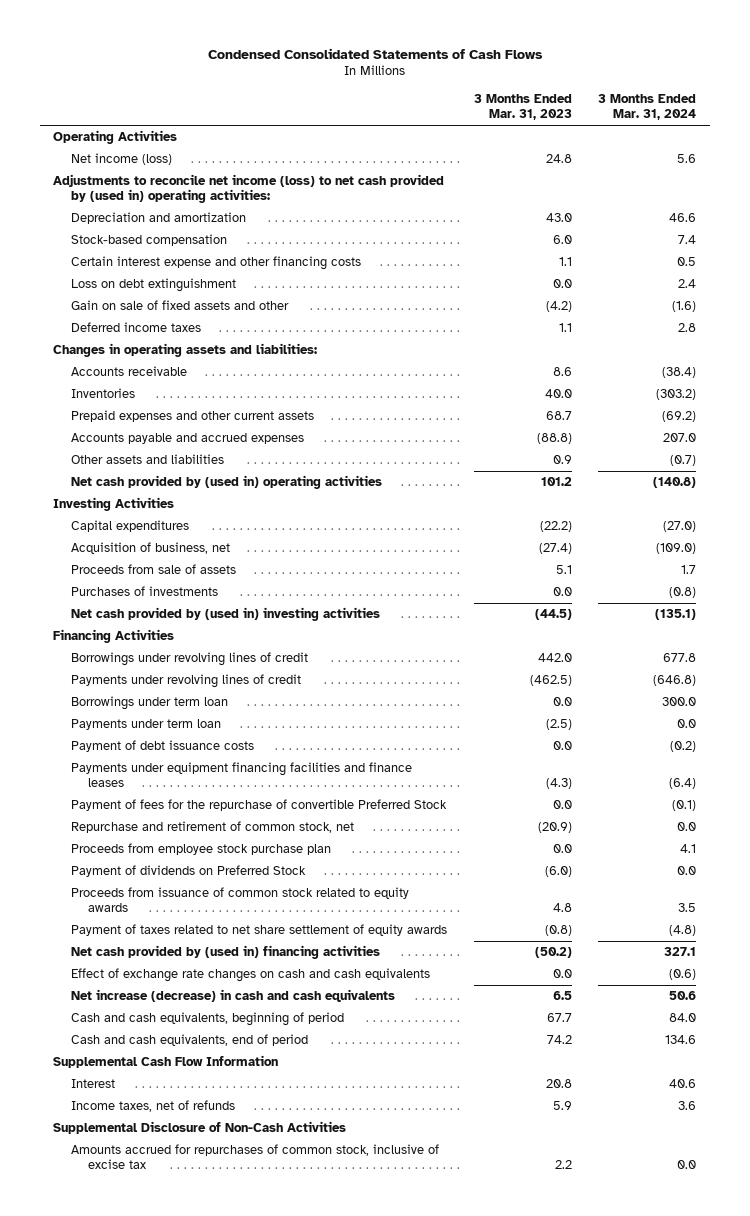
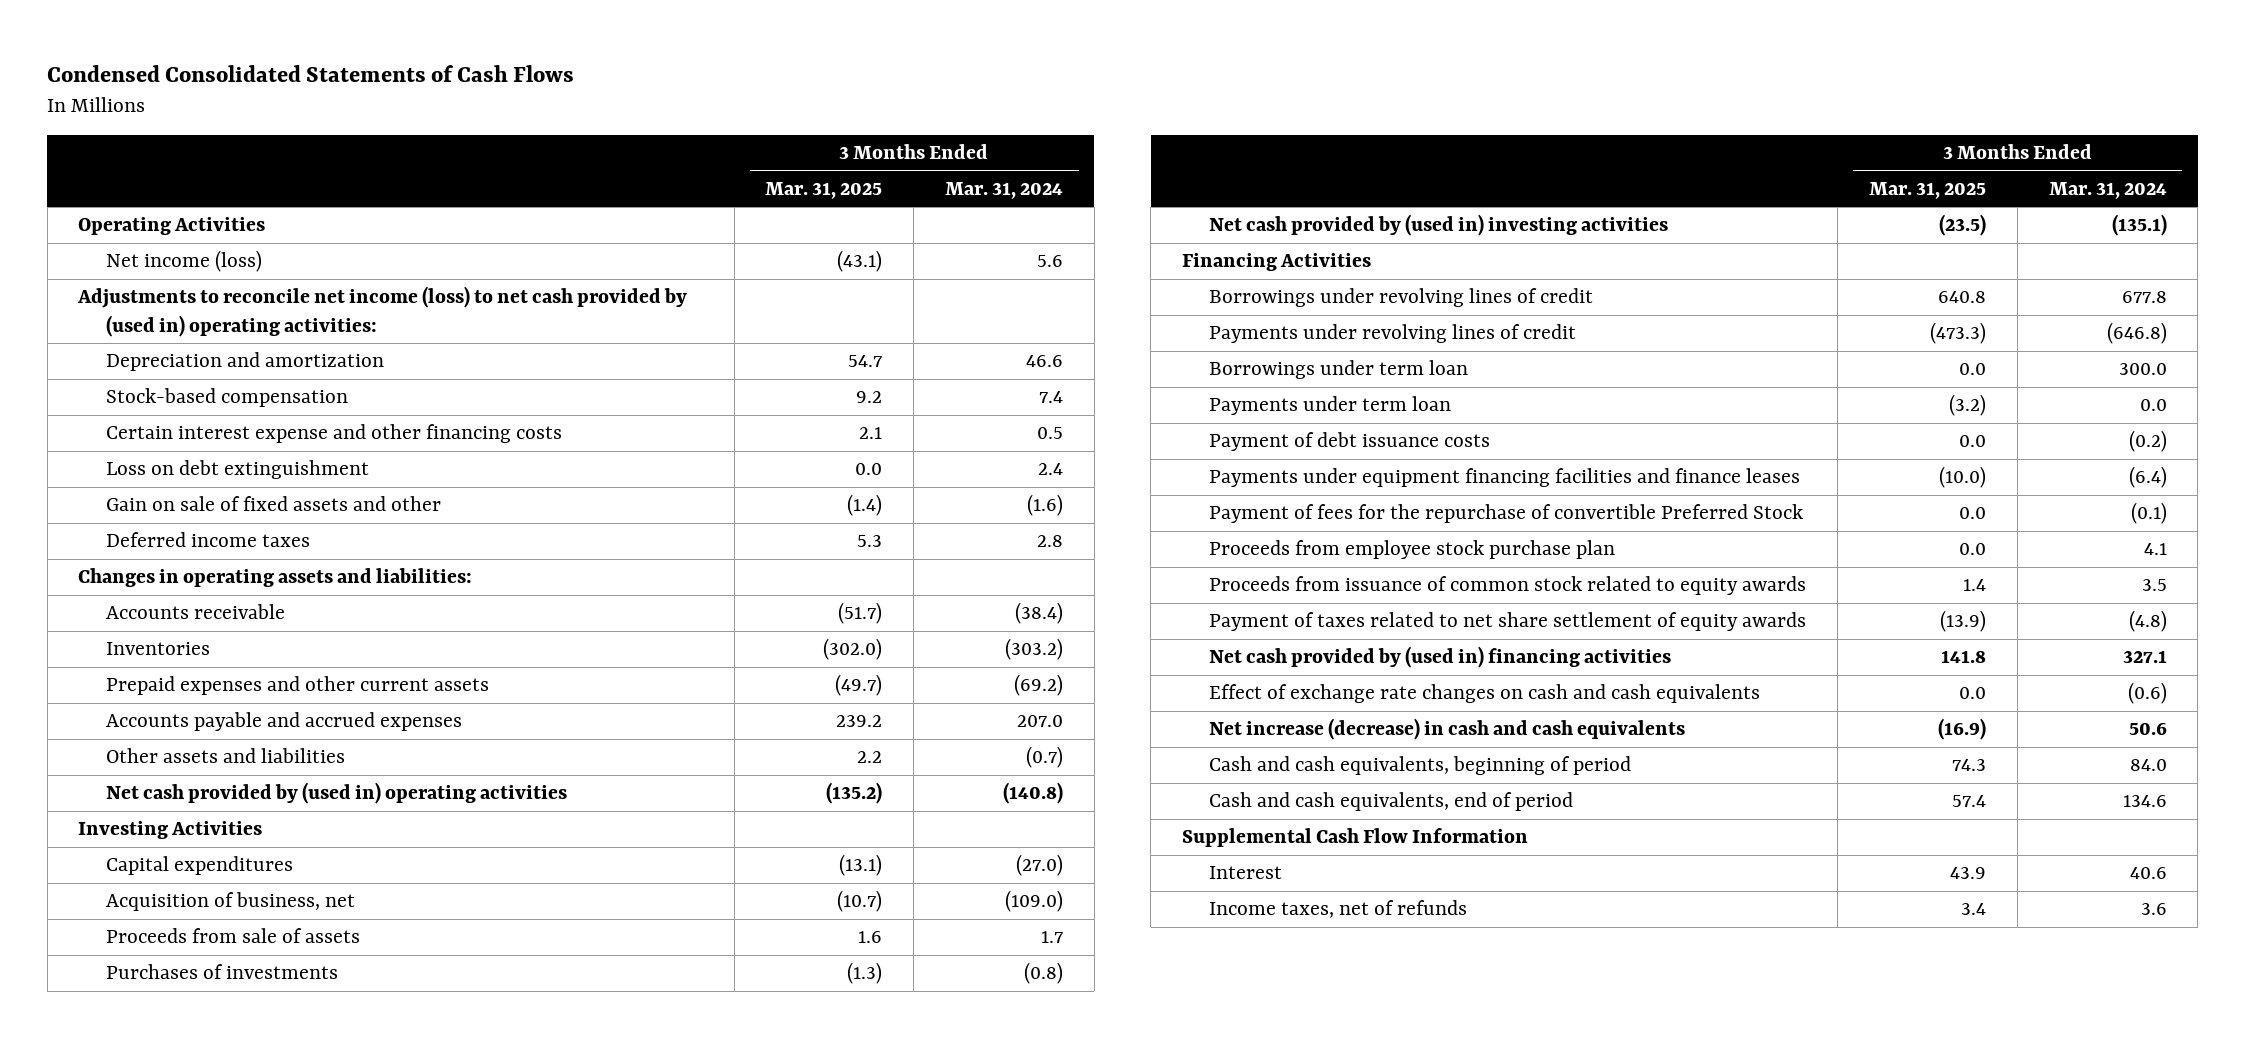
- | 3 Months Ended Mar. 31, 2023 | 3 Months Ended Mar. 31, 2024
+ | 3 Months Ended Mar. 31, 2025 | 3 Months Ended Mar. 31, 2024
- Repurchase and retirement of common stock, net | (20.9) | 0.0
- Payment of dividends on Preferred Stock | (6.0) | 0.0
- Supplemental Disclosure of Non-Cash Activities
- Amounts accrued for repurchases of common stock, inclusive of excise tax | 2.2 | 0.0

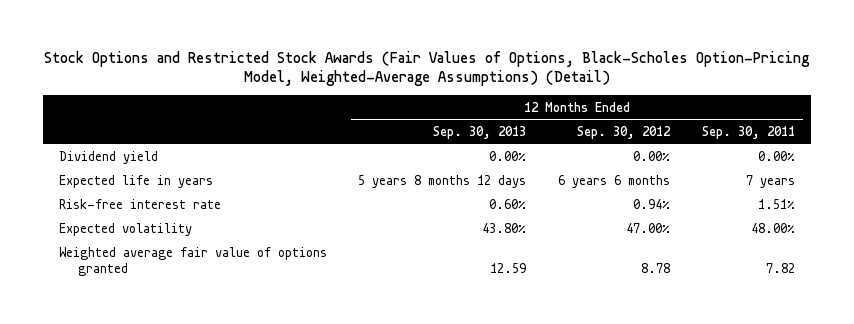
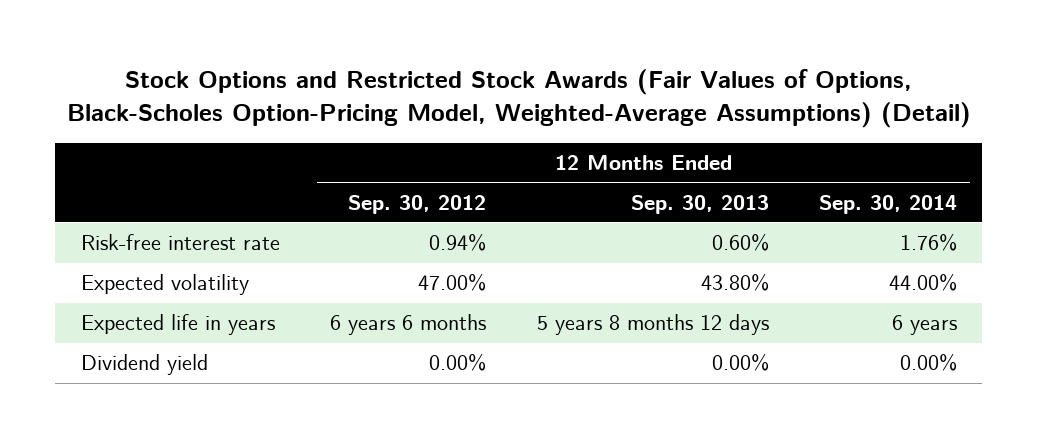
- | 12 Months Ended Sep. 30, 2013 | 12 Months Ended Sep. 30, 2012 | 12 Months Ended Sep. 30, 2011
+ | 12 Months Ended Sep. 30, 2012 | 12 Months Ended Sep. 30, 2013 | 12 Months Ended Sep. 30, 2014
- Weighted average fair value of options granted | 12.59 | 8.78 | 7.82
moved down: Expected life in years | 6 years 6 months | 5 years 8 months 12 days | 6 years
moved down: Dividend yield | 0.00% | 0.00% | 0.00%

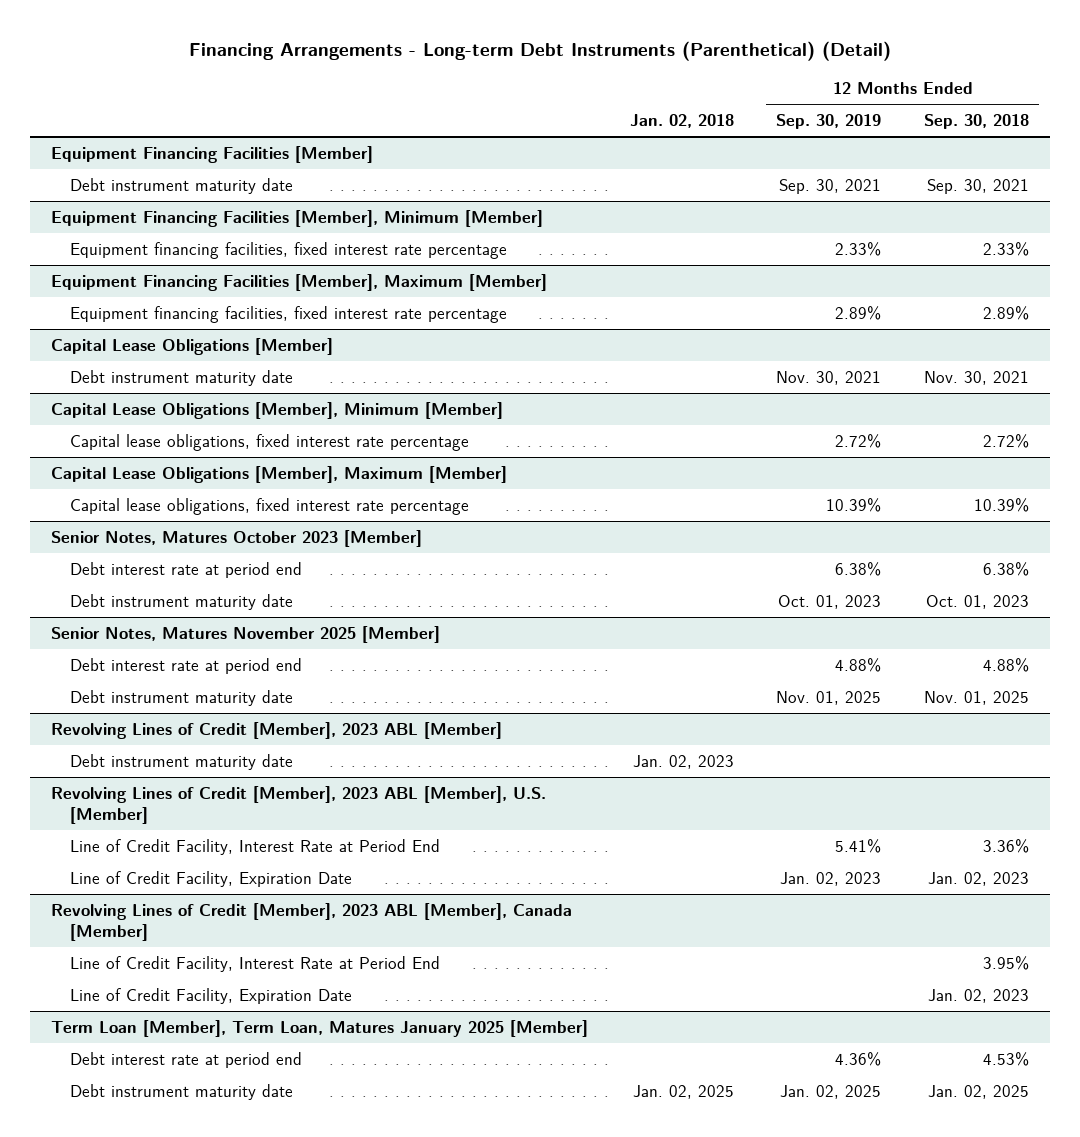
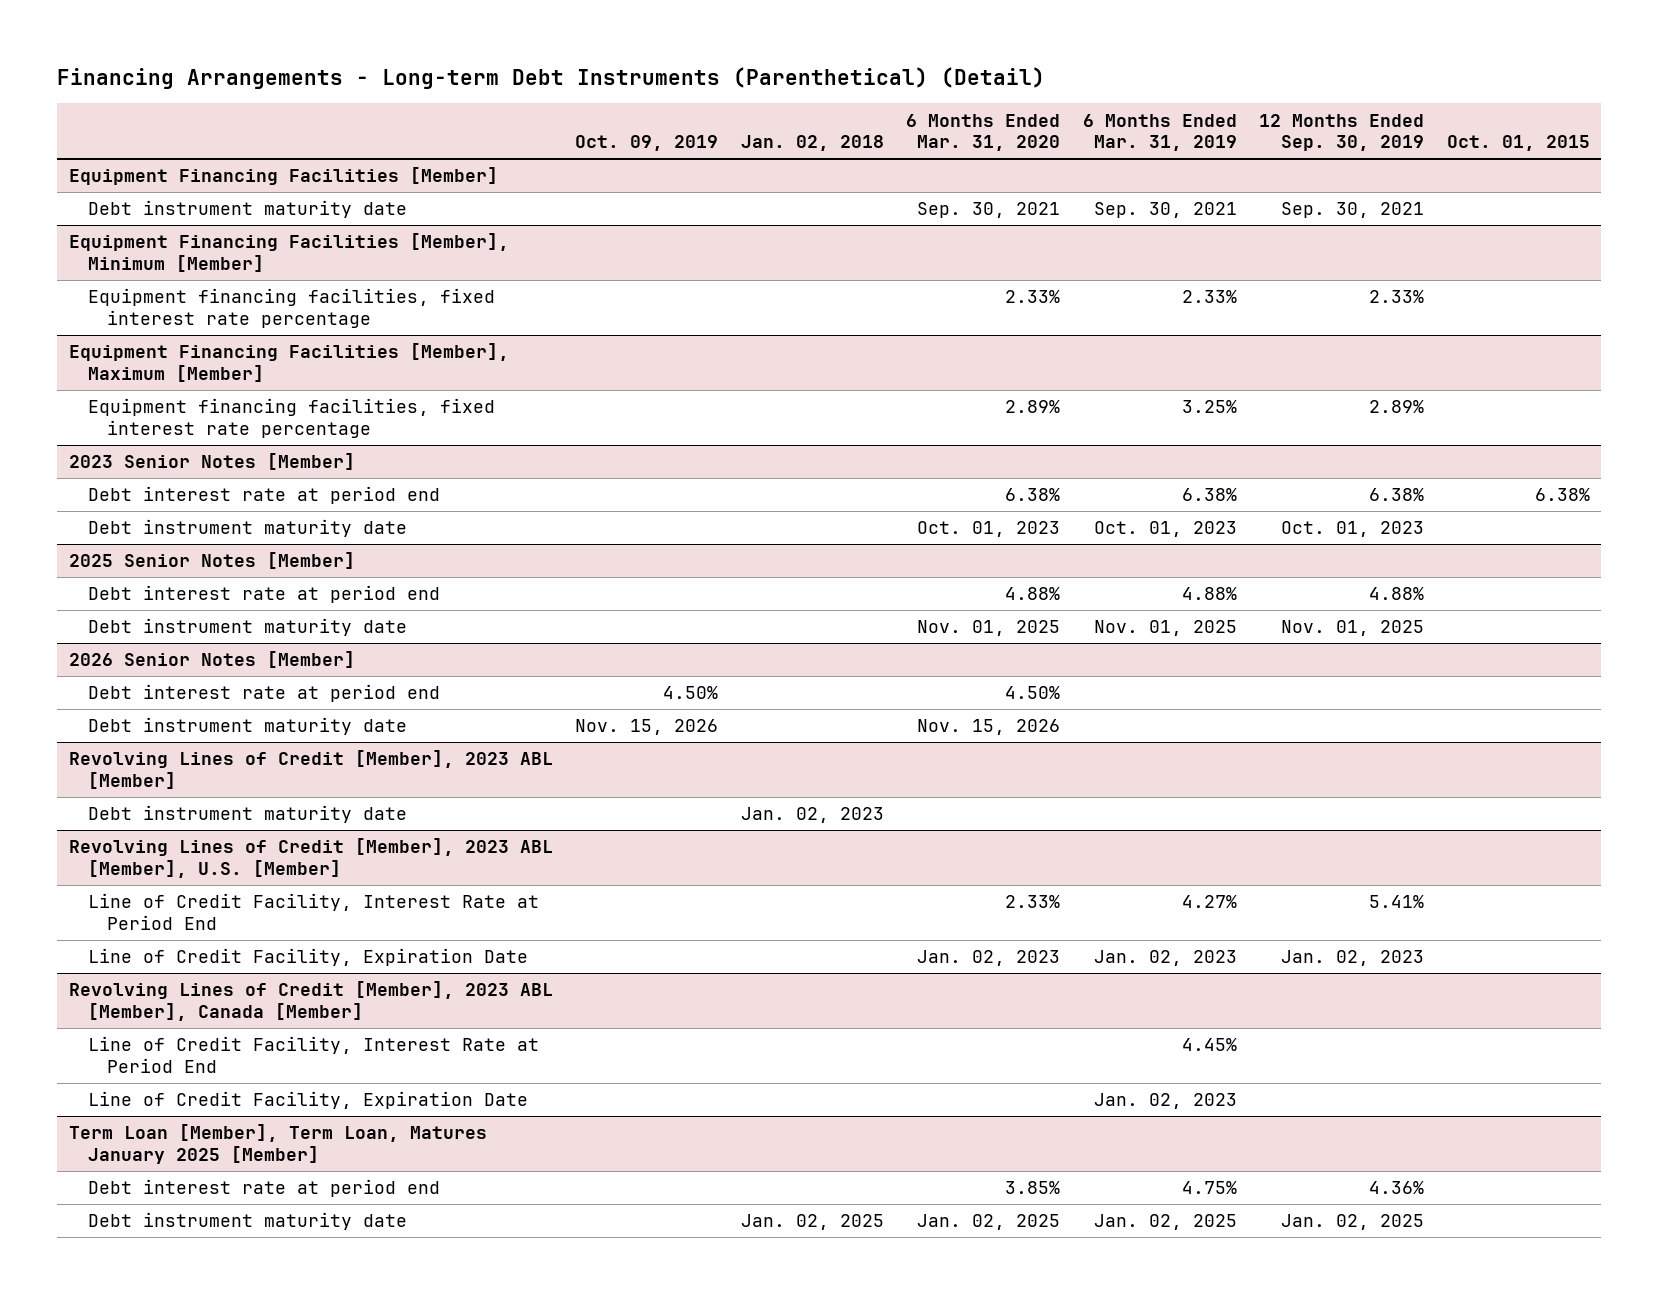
- | Jan. 02, 2018 | 12 Months Ended Sep. 30, 2019 | 12 Months Ended Sep. 30, 2018
+ | Oct. 09, 2019 | Jan. 02, 2018 | 6 Months Ended Mar. 31, 2020 | 6 Months Ended Mar. 31, 2019 | 12 Months Ended Sep. 30, 2019 | Oct. 01, 2015
- Capital Lease Obligations [Member]
- Debt instrument maturity date | | Nov. 30, 2021 | Nov. 30, 2021
- Capital Lease Obligations [Member], Minimum [Member]
- Capital lease obligations, fixed interest rate percentage | | 2.72% | 2.72%
- Capital Lease Obligations [Member], Maximum [Member]
- Capital lease obligations, fixed interest rate percentage | | 10.39% | 10.39%
- Senior Notes, Matures October 2023 [Member]
+ 2023 Senior Notes [Member]
- Senior Notes, Matures November 2025 [Member]
+ 2025 Senior Notes [Member]
+ 2026 Senior Notes [Member]
+ Debt interest rate at period end | 4.50% | | 4.50% | | |
+ Debt instrument maturity date | Nov. 15, 2026 | | Nov. 15, 2026 | | |

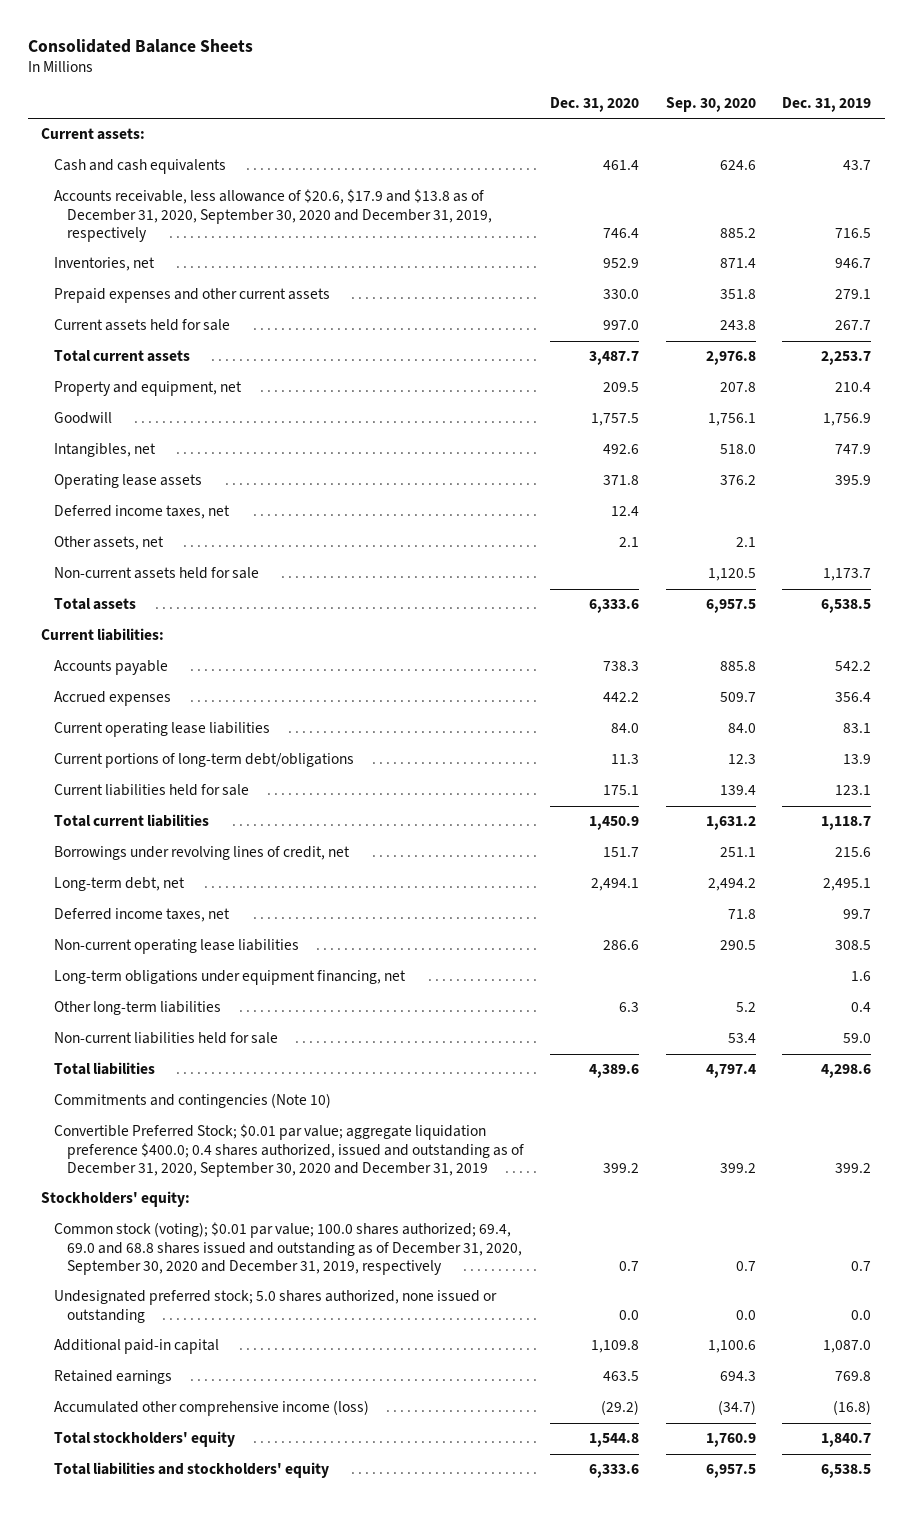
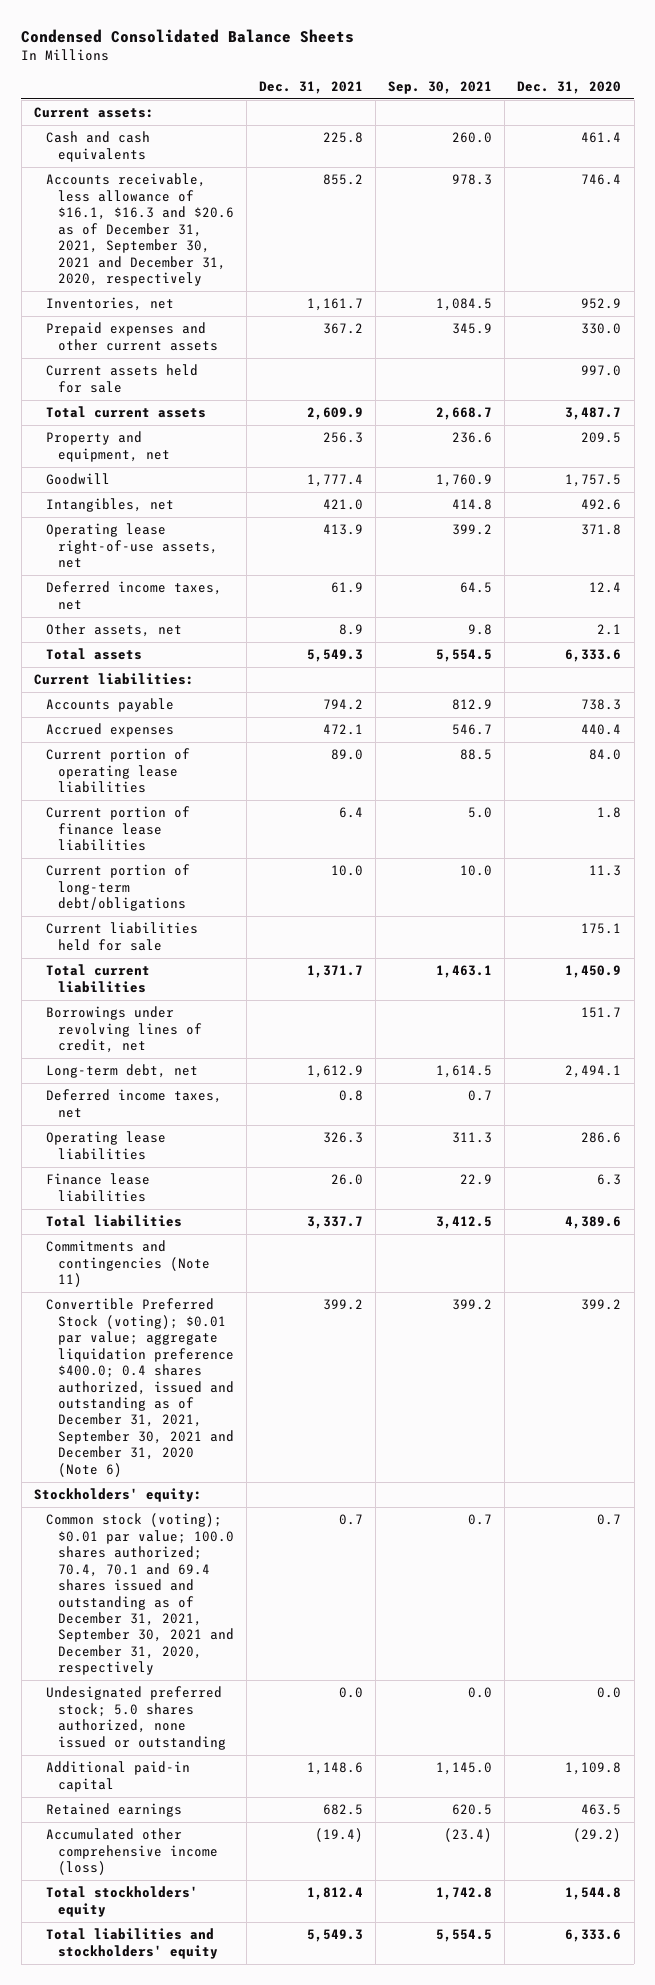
- Consolidated Balance Sheets
+ Condensed Consolidated Balance Sheets
- | Dec. 31, 2020 | Sep. 30, 2020 | Dec. 31, 2019
+ | Dec. 31, 2021 | Sep. 30, 2021 | Dec. 31, 2020
- Accounts receivable, less allowance of $20.6, $17.9 and $13.8 as of December 31, 2020, September 30, 2020 and December 31, 2019, respectively | 746.4 | 885.2 | 716.5
+ Accounts receivable, less allowance of $16.1, $16.3 and $20.6 as of December 31, 2021, September 30, 2021 and December 31, 2020, respectively | 855.2 | 978.3 | 746.4
- Operating lease assets | 371.8 | 376.2 | 395.9
+ Operating lease right-of-use assets, net | 413.9 | 399.2 | 371.8
- Non-current assets held for sale | | 1,120.5 | 1,173.7
- Accrued expenses | 442.2 | 509.7 | 356.4
- Current operating lease liabilities | 84.0 | 84.0 | 83.1
- Current portions of long-term debt/obligations | 11.3 | 12.3 | 13.9
+ Accrued expenses | 472.1 | 546.7 | 440.4
+ Current portion of operating lease liabilities | 89.0 | 88.5 | 84.0
+ Current portion of finance lease liabilities | 6.4 | 5.0 | 1.8
+ Current portion of long-term debt/obligations | 10.0 | 10.0 | 11.3
- Non-current operating lease liabilities | 286.6 | 290.5 | 308.5
- Long-term obligations under equipment financing, net | | | 1.6
- Other long-term liabilities | 6.3 | 5.2 | 0.4
- Non-current liabilities held for sale | | 53.4 | 59.0
+ Operating lease liabilities | 326.3 | 311.3 | 286.6
+ Finance lease liabilities | 26.0 | 22.9 | 6.3
- Commitments and contingencies (Note 10)
- Convertible Preferred Stock; $0.01 par value; aggregate liquidation preference $400.0; 0.4 shares authorized, issued and outstanding as of December 31, 2020, September 30, 2020 and December 31, 2019 | 399.2 | 399.2 | 399.2
+ Commitments and contingencies (Note 11)
+ Convertible Preferred Stock (voting); $0.01 par value; aggregate liquidation preference $400.0; 0.4 shares authorized, issued and outstanding as of December 31, 2021, September 30, 2021 and December 31, 2020 (Note 6) | 399.2 | 399.2 | 399.2
- Common stock (voting); $0.01 par value; 100.0 shares authorized; 69.4, 69.0 and 68.8 shares issued and outstanding as of December 31, 2020, September 30, 2020 and December 31, 2019, respectively | 0.7 | 0.7 | 0.7
+ Common stock (voting); $0.01 par value; 100.0 shares authorized; 70.4, 70.1 and 69.4 shares issued and outstanding as of December 31, 2021, September 30, 2021 and December 31, 2020, respectively | 0.7 | 0.7 | 0.7

